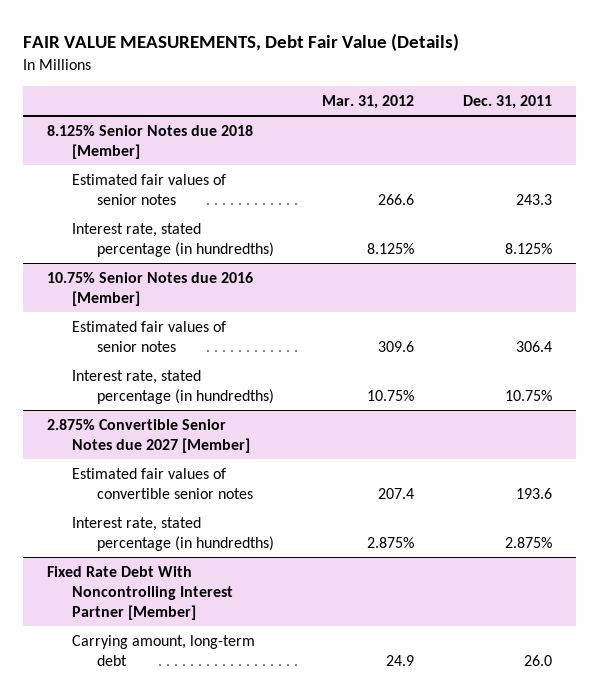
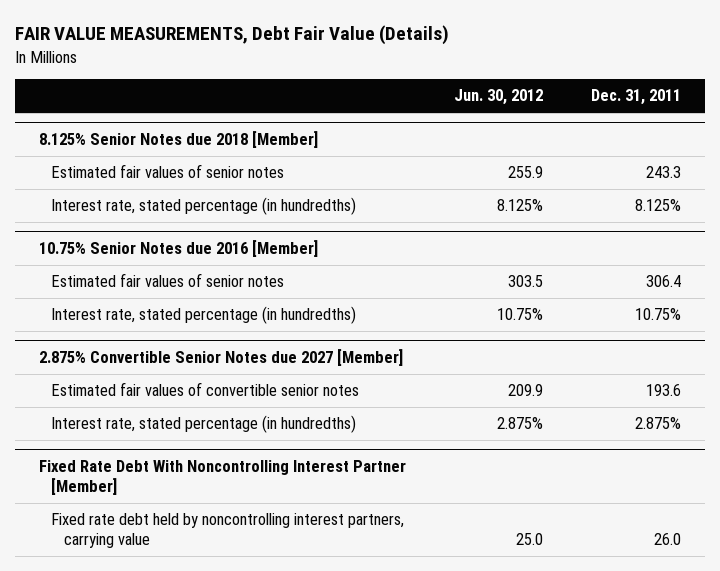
- | Mar. 31, 2012 | Dec. 31, 2011
+ | Jun. 30, 2012 | Dec. 31, 2011
@ Fixed Rate Debt With Noncontrolling Interest Partner [Member]
- Carrying amount, long-term debt | 24.9 | 26.0
+ Fixed rate debt held by noncontrolling interest partners, carrying value | 25.0 | 26.0

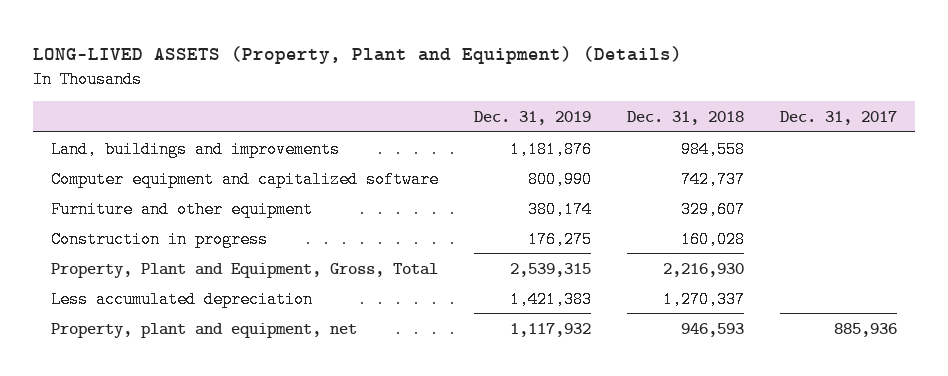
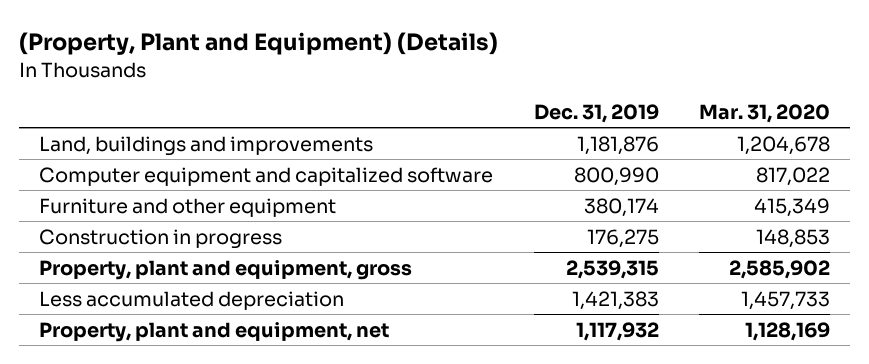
- LONG-LIVED ASSETS (Property, Plant and Equipment) (Details)
+ (Property, Plant and Equipment) (Details)
- | Dec. 31, 2019 | Dec. 31, 2018 | Dec. 31, 2017
+ | Dec. 31, 2019 | Mar. 31, 2020
- Property, Plant and Equipment, Gross, Total | 2,539,315 | 2,216,930 |
+ Property, plant and equipment, gross | 2,539,315 | 2,585,902

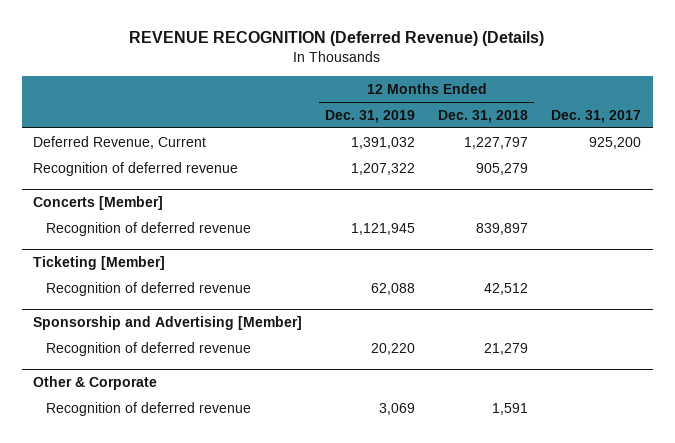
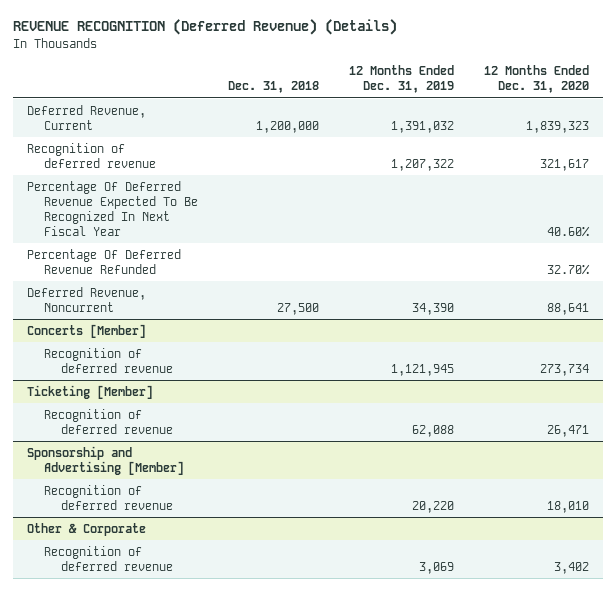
- | 12 Months Ended Dec. 31, 2019 | 12 Months Ended Dec. 31, 2018 | Dec. 31, 2017
+ | Dec. 31, 2018 | 12 Months Ended Dec. 31, 2019 | 12 Months Ended Dec. 31, 2020
+ Percentage Of Deferred Revenue Expected To Be Recognized In Next Fiscal Year | | | 40.60%
+ Percentage Of Deferred Revenue Refunded | | | 32.70%
+ Deferred Revenue, Noncurrent | 27,500 | 34,390 | 88,641

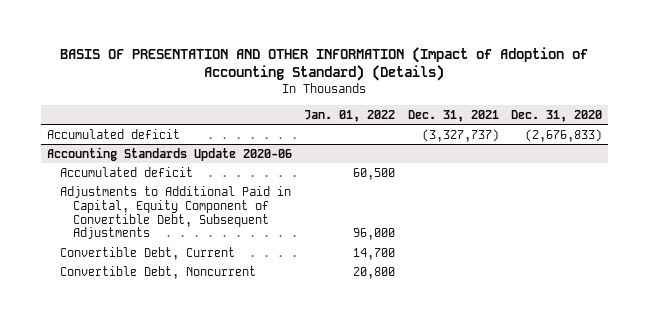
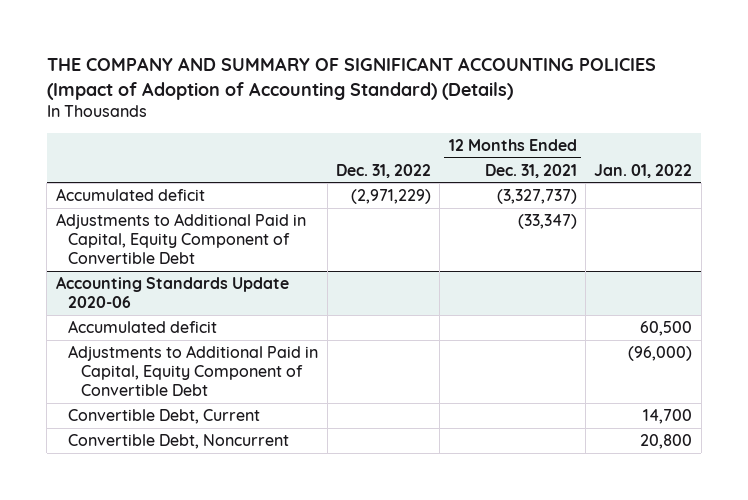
- BASIS OF PRESENTATION AND OTHER INFORMATION (Impact of Adoption of Accounting Standard) (Details)
+ THE COMPANY AND SUMMARY OF SIGNIFICANT ACCOUNTING POLICIES (Impact of Adoption of Accounting Standard) (Details)
- | Jan. 01, 2022 | Dec. 31, 2021 | Dec. 31, 2020
+ | Dec. 31, 2022 | 12 Months Ended Dec. 31, 2021 | Jan. 01, 2022
+ Adjustments to Additional Paid in Capital, Equity Component of Convertible Debt | | (33,347) |
@ Accounting Standards Update 2020-06
- Adjustments to Additional Paid in Capital, Equity Component of Convertible Debt, Subsequent Adjustments | 96,000 | |
+ Adjustments to Additional Paid in Capital, Equity Component of Convertible Debt | | | (96,000)

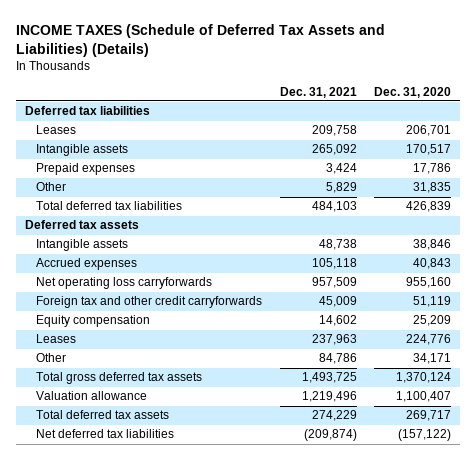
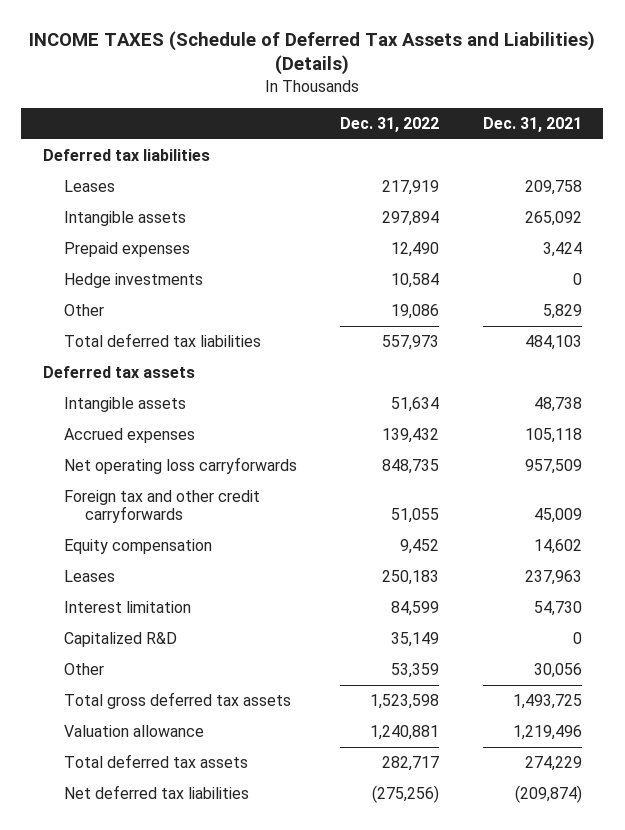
- | Dec. 31, 2021 | Dec. 31, 2020
+ | Dec. 31, 2022 | Dec. 31, 2021
+ Hedge investments | 10,584 | 0
- Other | 84,786 | 34,171
+ Interest limitation | 84,599 | 54,730
+ Capitalized R&D | 35,149 | 0
+ Other | 53,359 | 30,056

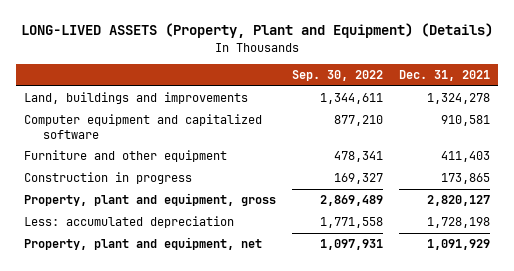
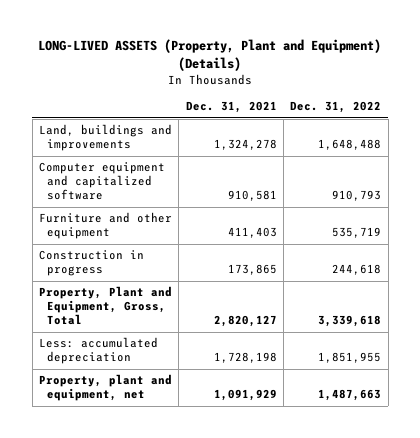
- | Sep. 30, 2022 | Dec. 31, 2021
+ | Dec. 31, 2021 | Dec. 31, 2022
- Property, plant and equipment, gross | 2,869,489 | 2,820,127
+ Property, Plant and Equipment, Gross, Total | 2,820,127 | 3,339,618

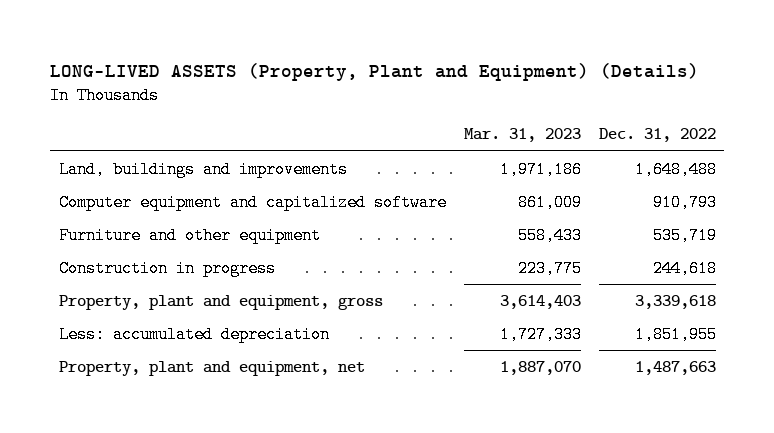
- | Dec. 31, 2021 | Dec. 31, 2022
+ | Mar. 31, 2023 | Dec. 31, 2022
- Property, Plant and Equipment, Gross, Total | 2,820,127 | 3,339,618
+ Property, plant and equipment, gross | 3,614,403 | 3,339,618

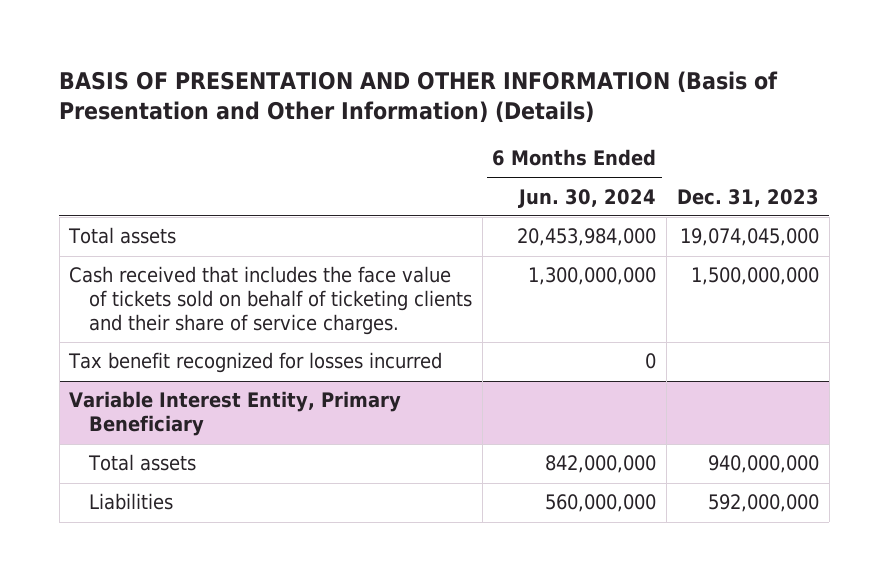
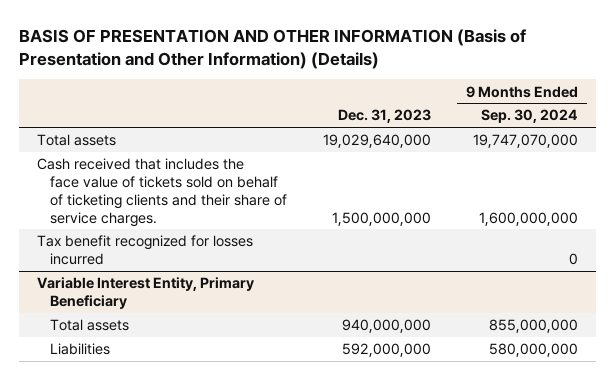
- | 6 Months Ended Jun. 30, 2024 | Dec. 31, 2023
+ | Dec. 31, 2023 | 9 Months Ended Sep. 30, 2024
- Total assets | 20,453,984,000 | 19,074,045,000
+ Total assets | 19,029,640,000 | 19,747,070,000

